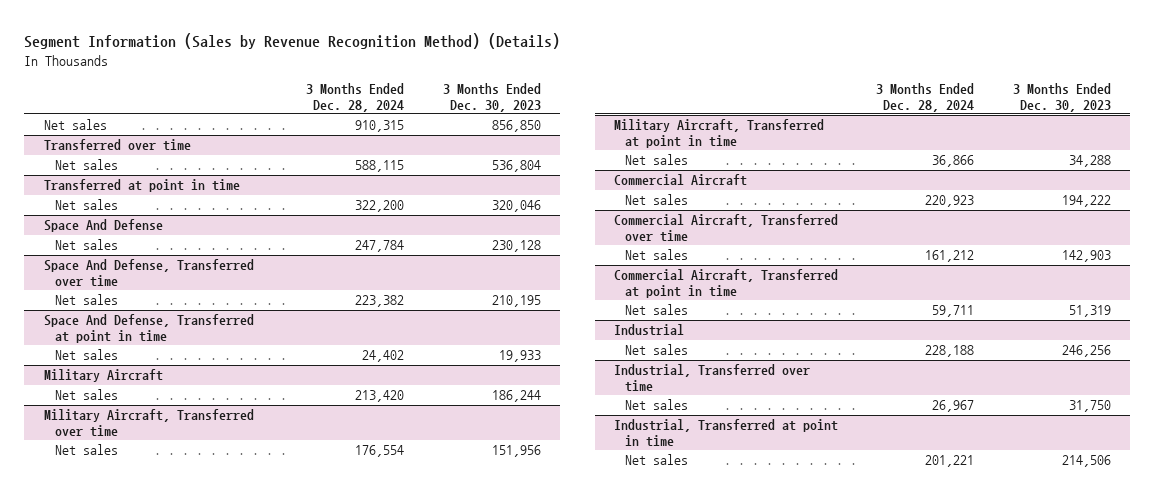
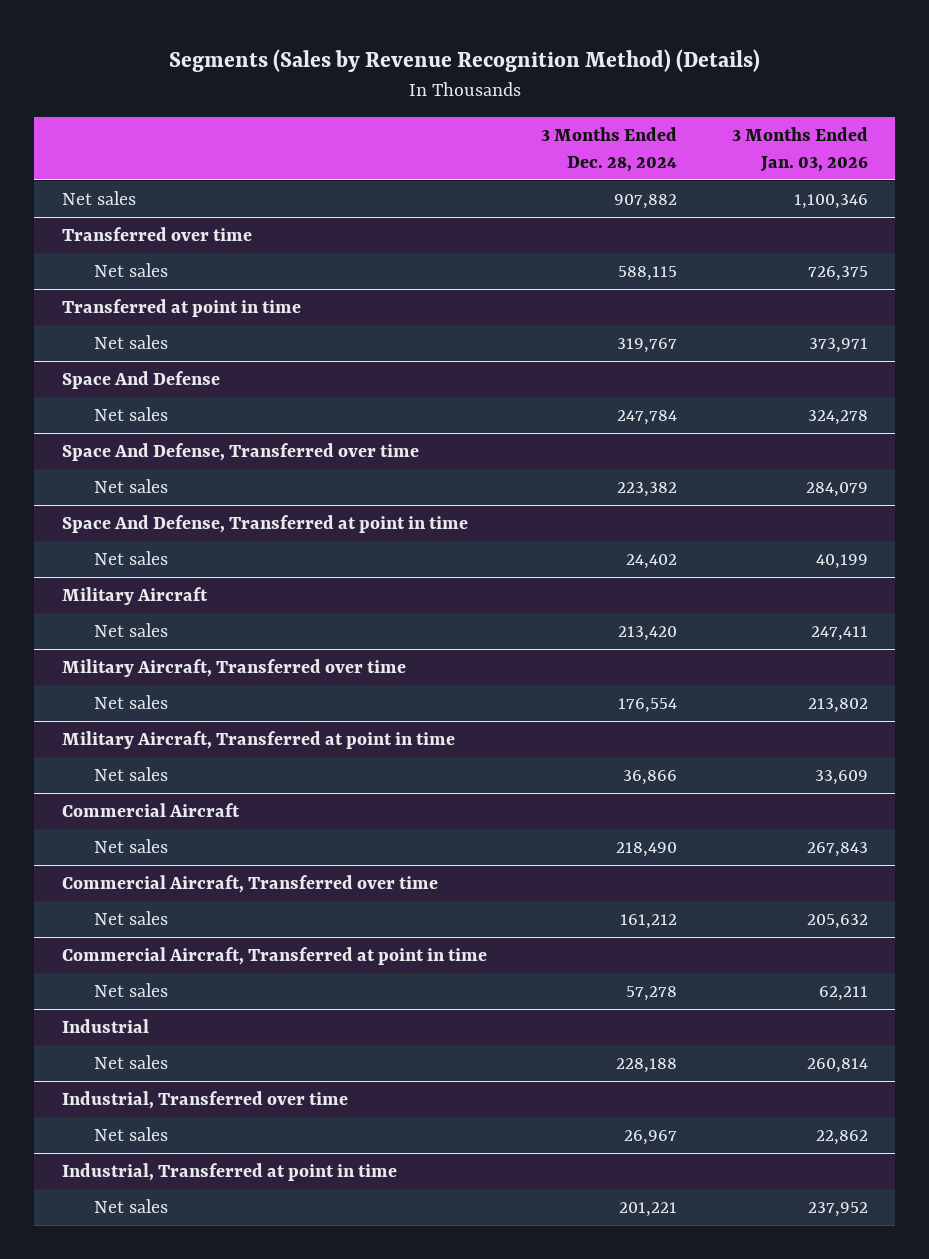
- Segment Information (Sales by Revenue Recognition Method) (Details)
+ Segments (Sales by Revenue Recognition Method) (Details)
- | 3 Months Ended Dec. 28, 2024 | 3 Months Ended Dec. 30, 2023
+ | 3 Months Ended Dec. 28, 2024 | 3 Months Ended Jan. 03, 2026
- Net sales | 910,315 | 856,850
+ Net sales | 907,882 | 1,100,346
@ Transferred at point in time
- Net sales | 322,200 | 320,046
+ Net sales | 319,767 | 373,971
@ Commercial Aircraft
- Net sales | 220,923 | 194,222
+ Net sales | 218,490 | 267,843
@ Commercial Aircraft, Transferred at point in time
- Net sales | 59,711 | 51,319
+ Net sales | 57,278 | 62,211

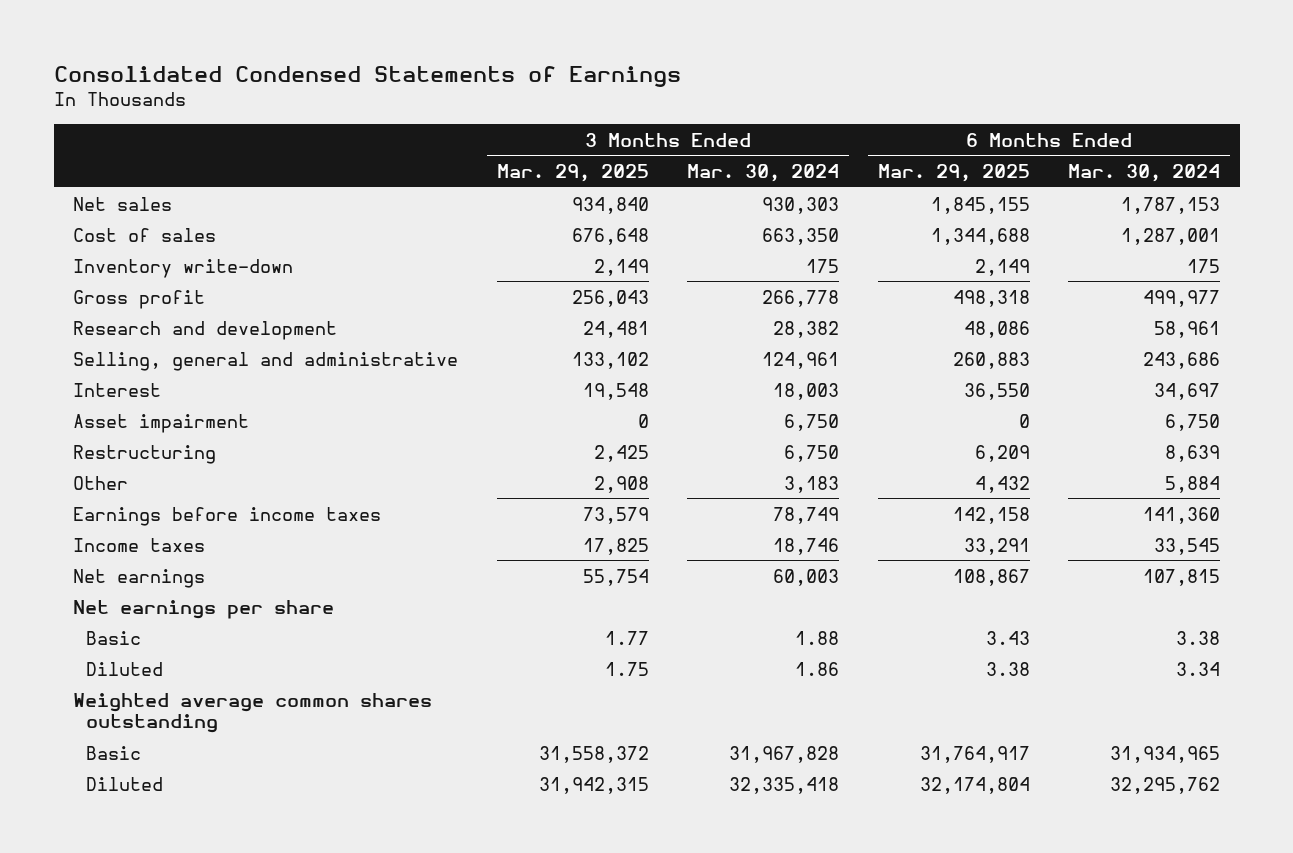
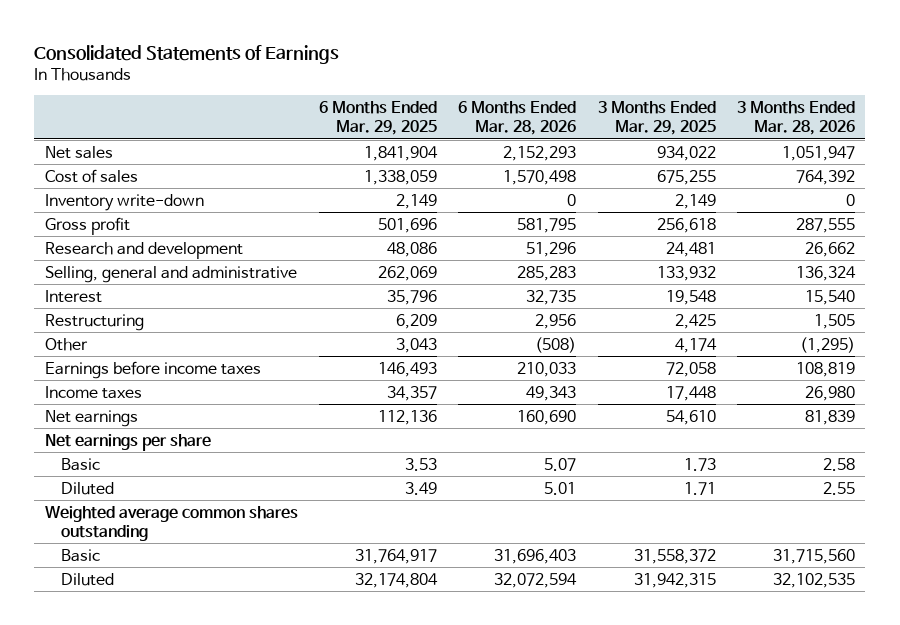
- Consolidated Condensed Statements of Earnings
+ Consolidated Statements of Earnings
- | 3 Months Ended Mar. 29, 2025 | 3 Months Ended Mar. 30, 2024 | 6 Months Ended Mar. 29, 2025 | 6 Months Ended Mar. 30, 2024
+ | 6 Months Ended Mar. 29, 2025 | 6 Months Ended Mar. 28, 2026 | 3 Months Ended Mar. 29, 2025 | 3 Months Ended Mar. 28, 2026
- Net sales | 934,840 | 930,303 | 1,845,155 | 1,787,153
- Cost of sales | 676,648 | 663,350 | 1,344,688 | 1,287,001
+ Net sales | 1,841,904 | 2,152,293 | 934,022 | 1,051,947
+ Cost of sales | 1,338,059 | 1,570,498 | 675,255 | 764,392
- Gross profit | 256,043 | 266,778 | 498,318 | 499,977
+ Gross profit | 501,696 | 581,795 | 256,618 | 287,555
- Selling, general and administrative | 133,102 | 124,961 | 260,883 | 243,686
- Interest | 19,548 | 18,003 | 36,550 | 34,697
- Asset impairment | 0 | 6,750 | 0 | 6,750
+ Selling, general and administrative | 262,069 | 285,283 | 133,932 | 136,324
+ Interest | 35,796 | 32,735 | 19,548 | 15,540
- Other | 2,908 | 3,183 | 4,432 | 5,884
- Earnings before income taxes | 73,579 | 78,749 | 142,158 | 141,360
- Income taxes | 17,825 | 18,746 | 33,291 | 33,545
- Net earnings | 55,754 | 60,003 | 108,867 | 107,815
+ Other | 3,043 | (508) | 4,174 | (1,295)
+ Earnings before income taxes | 146,493 | 210,033 | 72,058 | 108,819
+ Income taxes | 34,357 | 49,343 | 17,448 | 26,980
+ Net earnings | 112,136 | 160,690 | 54,610 | 81,839
- Basic | 1.77 | 1.88 | 3.43 | 3.38
- Diluted | 1.75 | 1.86 | 3.38 | 3.34
+ Basic | 3.53 | 5.07 | 1.73 | 2.58
+ Diluted | 3.49 | 5.01 | 1.71 | 2.55

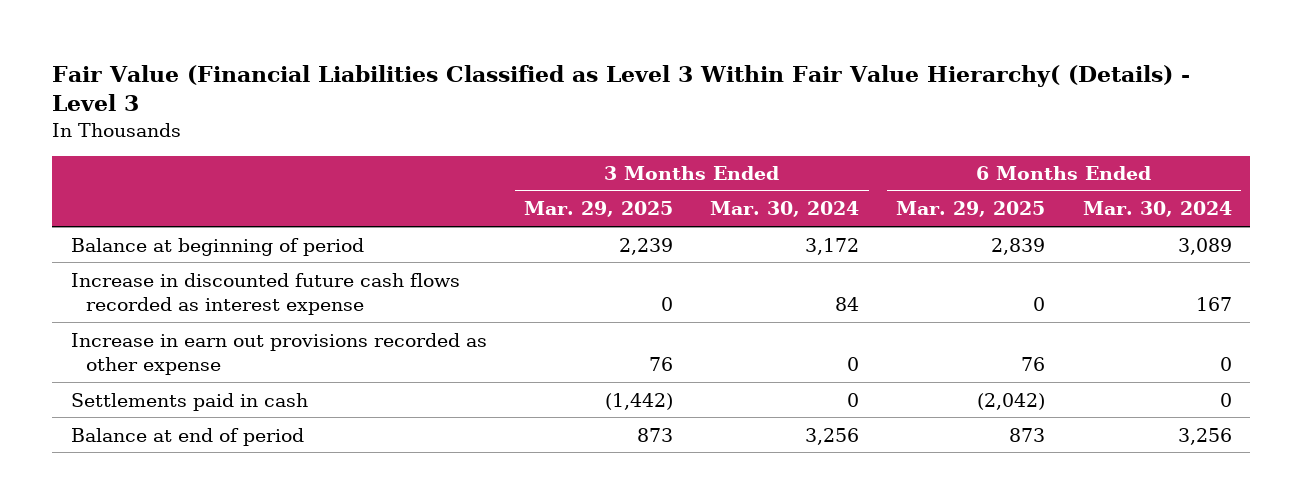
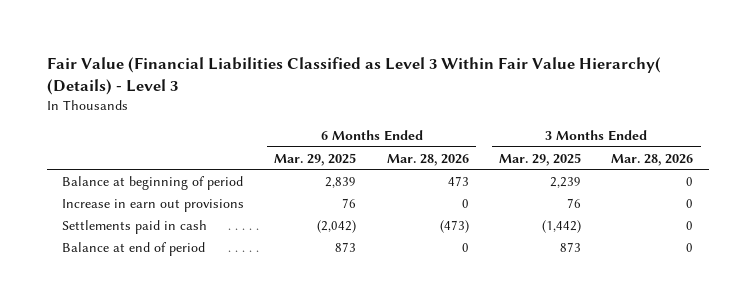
- | 3 Months Ended Mar. 29, 2025 | 3 Months Ended Mar. 30, 2024 | 6 Months Ended Mar. 29, 2025 | 6 Months Ended Mar. 30, 2024
+ | 6 Months Ended Mar. 29, 2025 | 6 Months Ended Mar. 28, 2026 | 3 Months Ended Mar. 29, 2025 | 3 Months Ended Mar. 28, 2026
- Increase in discounted future cash flows recorded as interest expense | 0 | 84 | 0 | 167
- Increase in earn out provisions recorded as other expense | 76 | 0 | 76 | 0
+ Increase in earn out provisions | 76 | 0 | 76 | 0

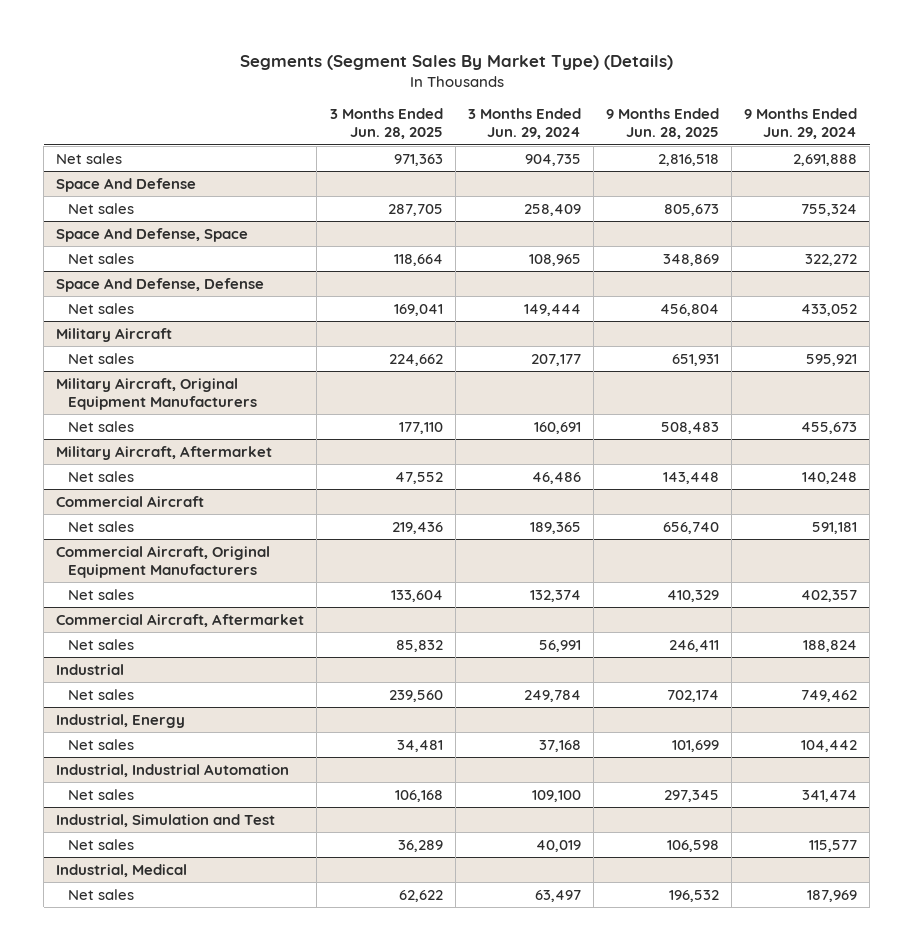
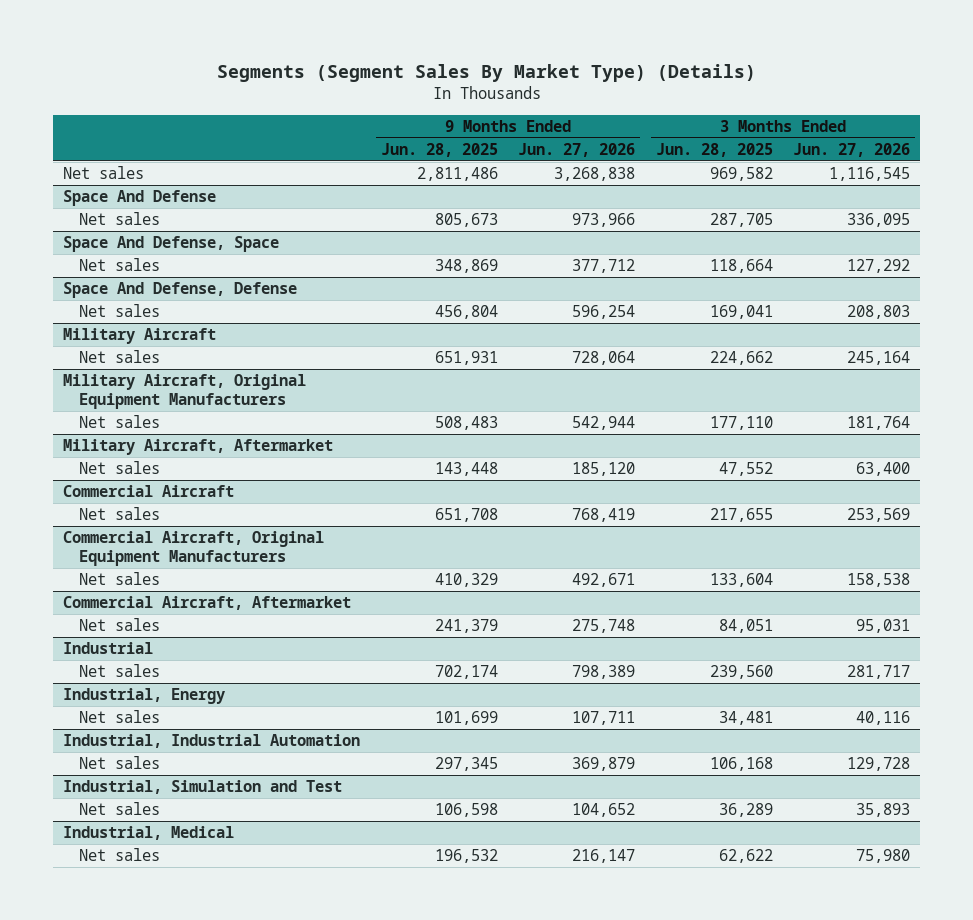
- | 3 Months Ended Jun. 28, 2025 | 3 Months Ended Jun. 29, 2024 | 9 Months Ended Jun. 28, 2025 | 9 Months Ended Jun. 29, 2024
+ | 9 Months Ended Jun. 28, 2025 | 9 Months Ended Jun. 27, 2026 | 3 Months Ended Jun. 28, 2025 | 3 Months Ended Jun. 27, 2026
- Net sales | 971,363 | 904,735 | 2,816,518 | 2,691,888
+ Net sales | 2,811,486 | 3,268,838 | 969,582 | 1,116,545
@ Commercial Aircraft
- Net sales | 219,436 | 189,365 | 656,740 | 591,181
+ Net sales | 651,708 | 768,419 | 217,655 | 253,569
@ Commercial Aircraft, Aftermarket
- Net sales | 85,832 | 56,991 | 246,411 | 188,824
+ Net sales | 241,379 | 275,748 | 84,051 | 95,031

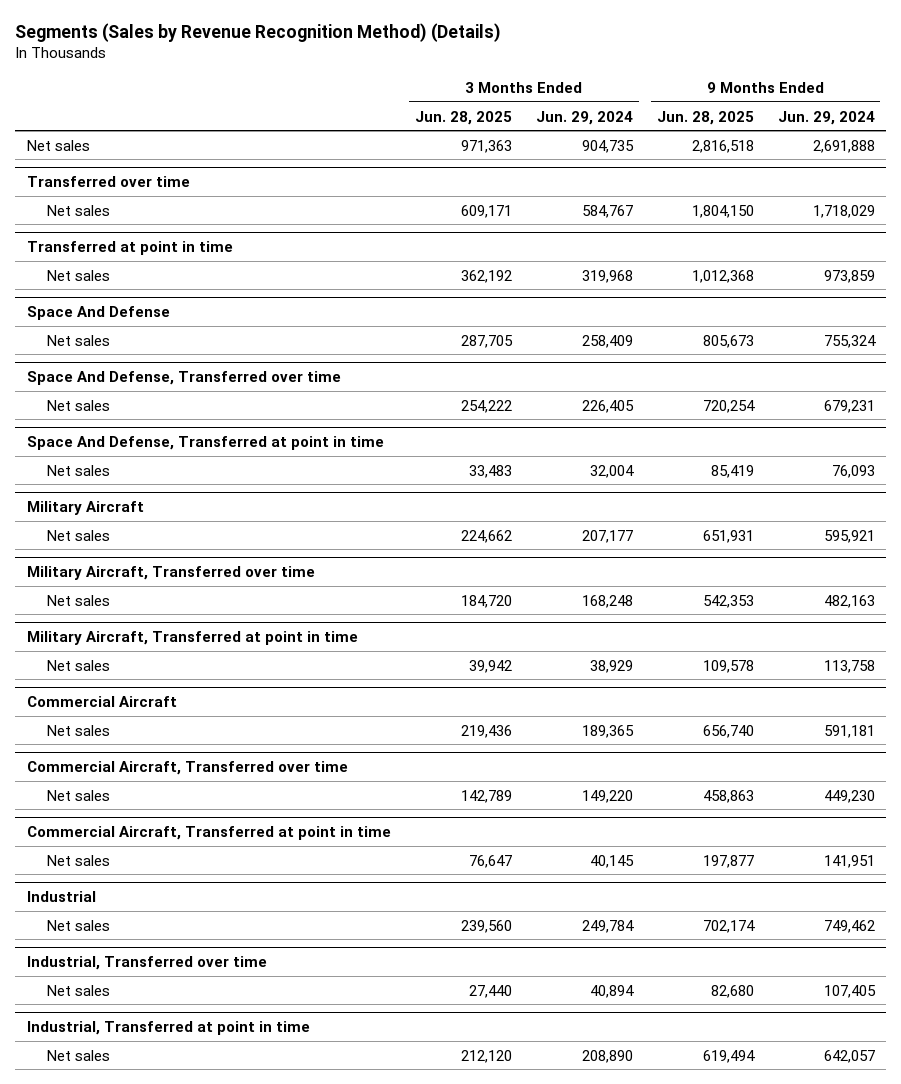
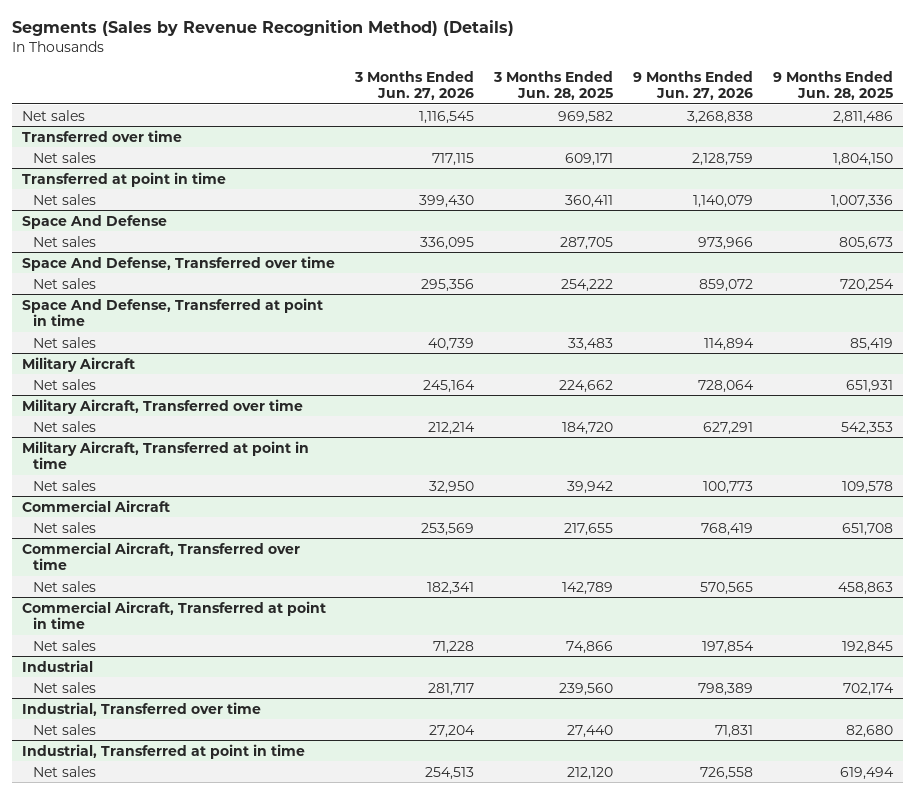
- | 3 Months Ended Jun. 28, 2025 | 3 Months Ended Jun. 29, 2024 | 9 Months Ended Jun. 28, 2025 | 9 Months Ended Jun. 29, 2024
+ | 3 Months Ended Jun. 27, 2026 | 3 Months Ended Jun. 28, 2025 | 9 Months Ended Jun. 27, 2026 | 9 Months Ended Jun. 28, 2025
- Net sales | 971,363 | 904,735 | 2,816,518 | 2,691,888
+ Net sales | 1,116,545 | 969,582 | 3,268,838 | 2,811,486
@ Transferred at point in time
- Net sales | 362,192 | 319,968 | 1,012,368 | 973,859
+ Net sales | 399,430 | 360,411 | 1,140,079 | 1,007,336
@ Commercial Aircraft
- Net sales | 219,436 | 189,365 | 656,740 | 591,181
+ Net sales | 253,569 | 217,655 | 768,419 | 651,708
@ Commercial Aircraft, Transferred at point in time
- Net sales | 76,647 | 40,145 | 197,877 | 141,951
+ Net sales | 71,228 | 74,866 | 197,854 | 192,845

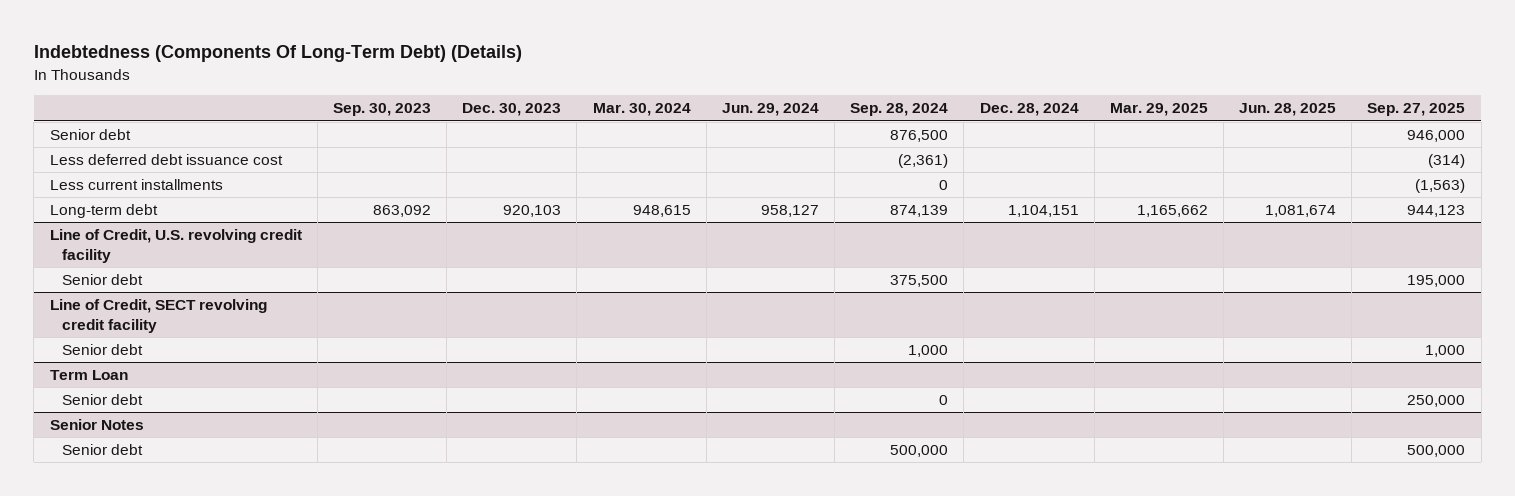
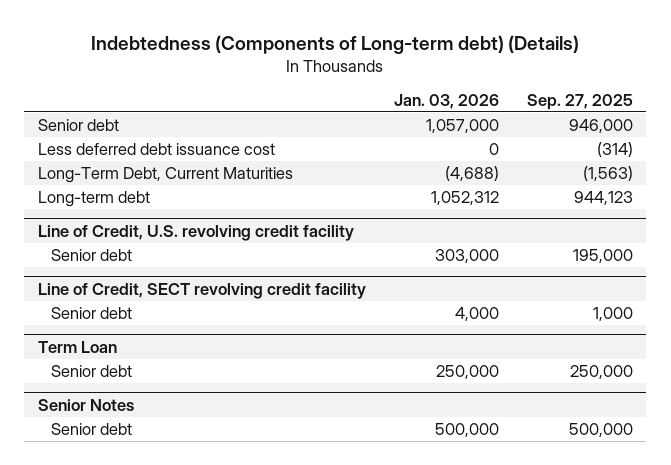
- Indebtedness (Components Of Long-Term Debt) (Details)
+ Indebtedness (Components of Long-term debt) (Details)
- | Sep. 30, 2023 | Dec. 30, 2023 | Mar. 30, 2024 | Jun. 29, 2024 | Sep. 28, 2024 | Dec. 28, 2024 | Mar. 29, 2025 | Jun. 28, 2025 | Sep. 27, 2025
+ | Jan. 03, 2026 | Sep. 27, 2025
- Less current installments | | | | | 0 | | | | (1,563)
+ Long-Term Debt, Current Maturities | (4,688) | (1,563)

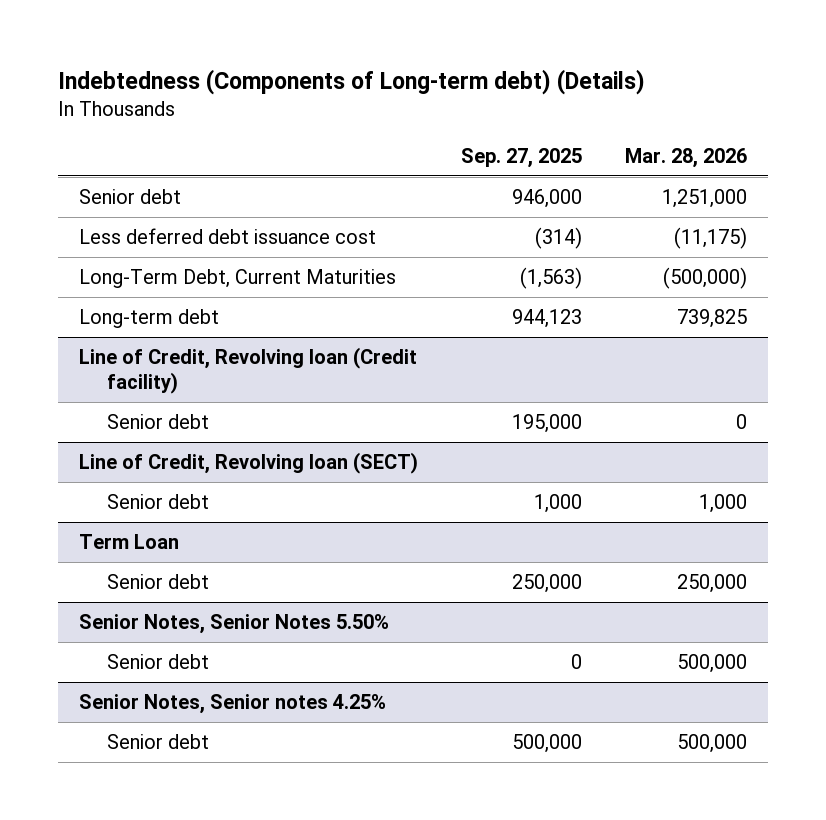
- | Jan. 03, 2026 | Sep. 27, 2025
+ | Sep. 27, 2025 | Mar. 28, 2026
- Line of Credit, U.S. revolving credit facility
+ Line of Credit, Revolving loan (Credit facility)
- Line of Credit, SECT revolving credit facility
+ Line of Credit, Revolving loan (SECT)
- Senior Notes
+ Senior Notes, Senior Notes 5.50%
+ Senior debt | 0 | 500,000
+ Senior Notes, Senior notes 4.25%

